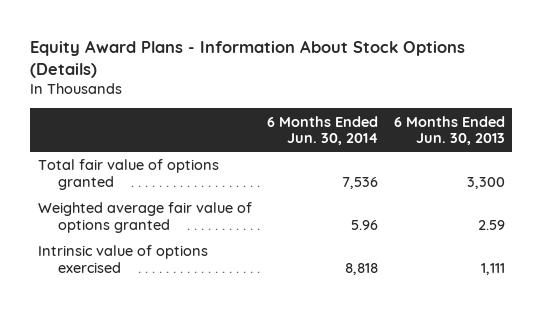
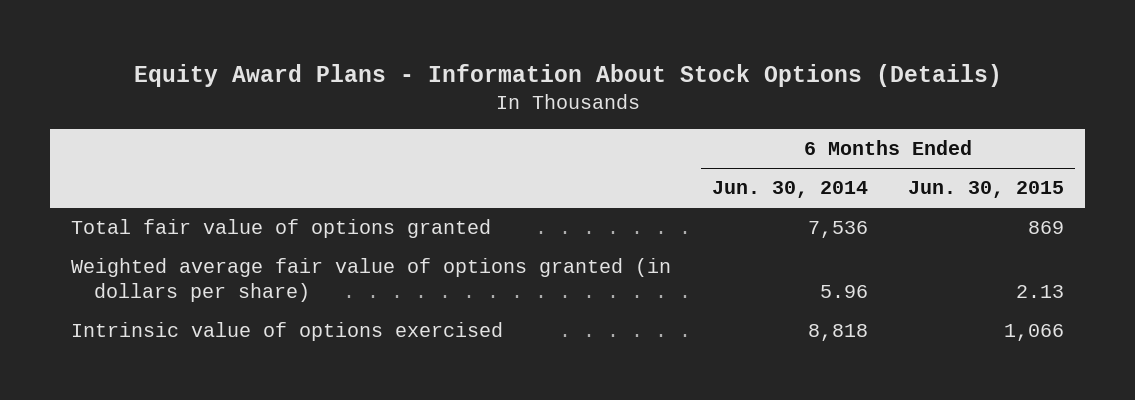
- | 6 Months Ended Jun. 30, 2014 | 6 Months Ended Jun. 30, 2013
+ | 6 Months Ended Jun. 30, 2014 | 6 Months Ended Jun. 30, 2015
- Weighted average fair value of options granted | 5.96 | 2.59
+ Weighted average fair value of options granted (in dollars per share) | 5.96 | 2.13

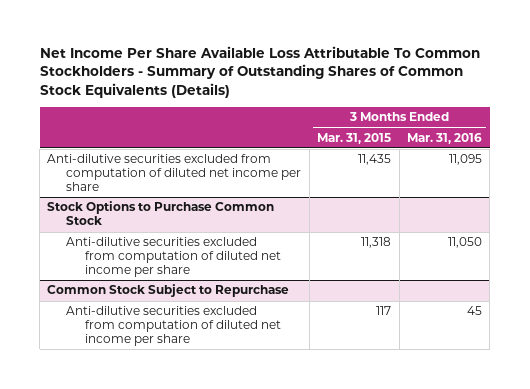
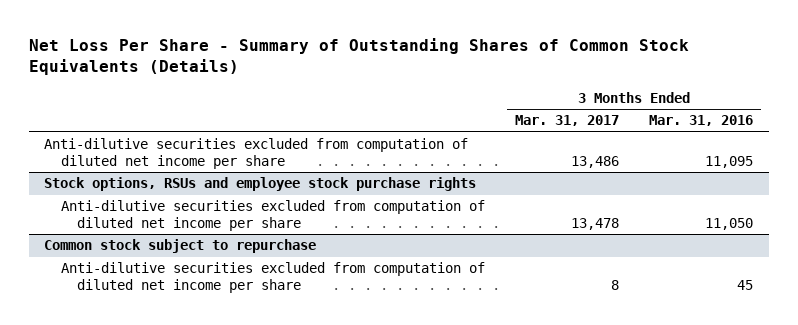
- Net Income Per Share Available Loss Attributable To Common Stockholders - Summary of Outstanding Shares of Common Stock Equivalents (Details)
+ Net Loss Per Share - Summary of Outstanding Shares of Common Stock Equivalents (Details)
- | 3 Months Ended Mar. 31, 2015 | 3 Months Ended Mar. 31, 2016
+ | 3 Months Ended Mar. 31, 2017 | 3 Months Ended Mar. 31, 2016
- Stock Options to Purchase Common Stock
+ Stock options, RSUs and employee stock purchase rights
- Common Stock Subject to Repurchase
+ Common stock subject to repurchase

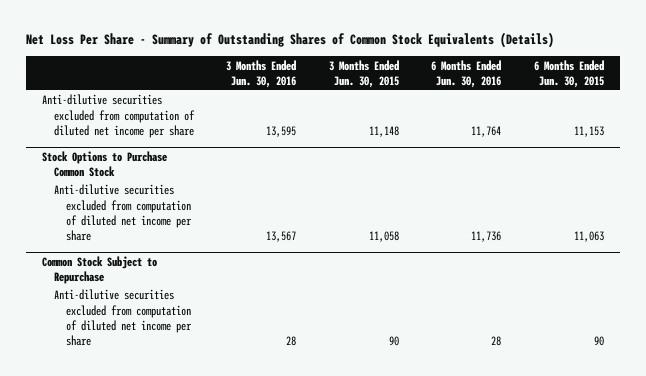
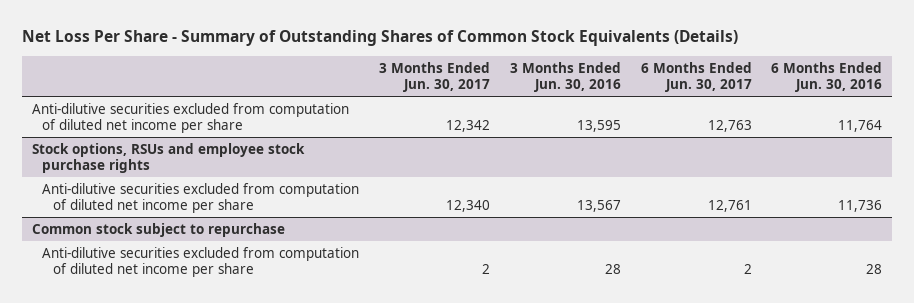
- | 3 Months Ended Jun. 30, 2016 | 3 Months Ended Jun. 30, 2015 | 6 Months Ended Jun. 30, 2016 | 6 Months Ended Jun. 30, 2015
+ | 3 Months Ended Jun. 30, 2017 | 3 Months Ended Jun. 30, 2016 | 6 Months Ended Jun. 30, 2017 | 6 Months Ended Jun. 30, 2016
- Stock Options to Purchase Common Stock
+ Stock options, RSUs and employee stock purchase rights
- Common Stock Subject to Repurchase
+ Common stock subject to repurchase

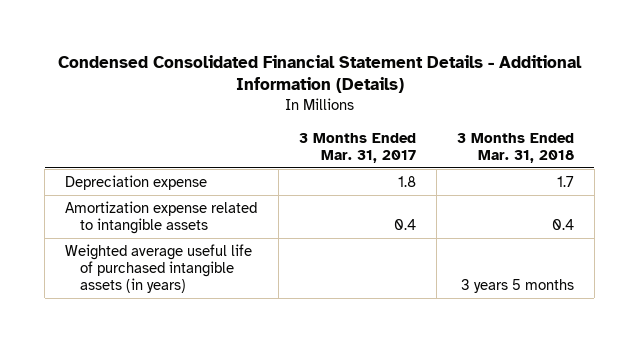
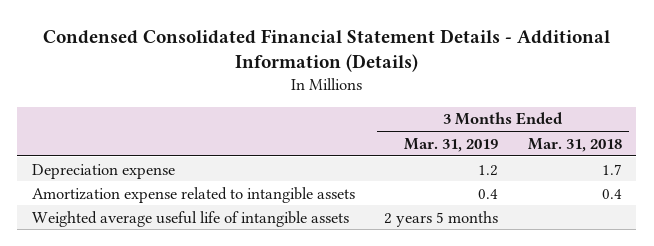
- | 3 Months Ended Mar. 31, 2017 | 3 Months Ended Mar. 31, 2018
+ | 3 Months Ended Mar. 31, 2019 | 3 Months Ended Mar. 31, 2018
- Weighted average useful life of purchased intangible assets (in years) | | 3 years 5 months
+ Weighted average useful life of intangible assets | 2 years 5 months |

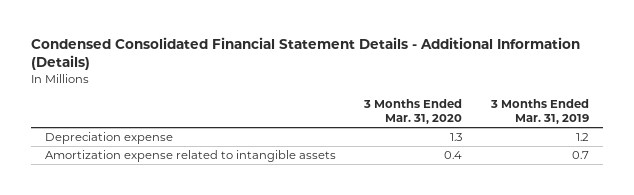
- | 3 Months Ended Mar. 31, 2019 | 3 Months Ended Mar. 31, 2018
+ | 3 Months Ended Mar. 31, 2020 | 3 Months Ended Mar. 31, 2019
- Amortization expense related to intangible assets | 0.4 | 0.4
- Weighted average useful life of intangible assets | 2 years 5 months |
+ Amortization expense related to intangible assets | 0.4 | 0.7

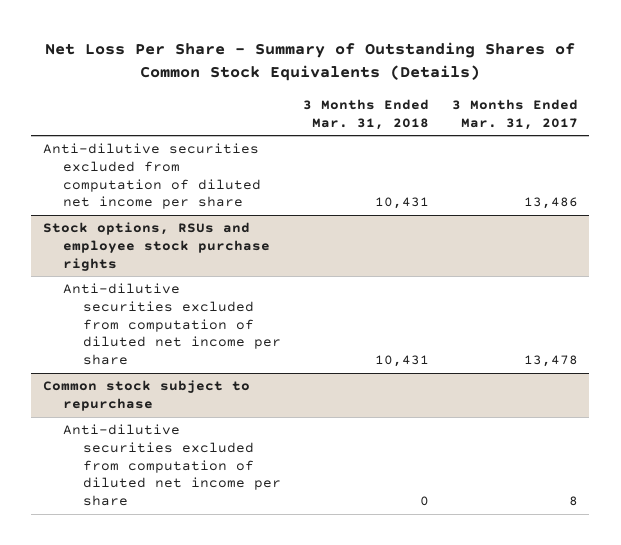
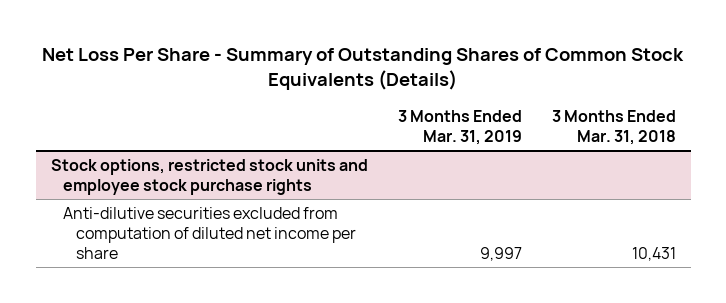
- | 3 Months Ended Mar. 31, 2018 | 3 Months Ended Mar. 31, 2017
+ | 3 Months Ended Mar. 31, 2019 | 3 Months Ended Mar. 31, 2018
- Anti-dilutive securities excluded from computation of diluted net income per share | 10,431 | 13,486
- Stock options, RSUs and employee stock purchase rights
+ Stock options, restricted stock units and employee stock purchase rights
- Common stock subject to repurchase
- Anti-dilutive securities excluded from computation of diluted net income per share | 0 | 8

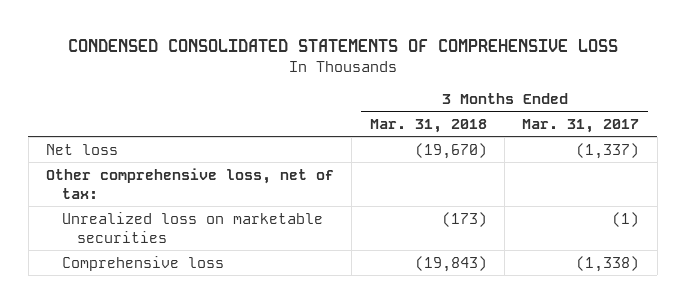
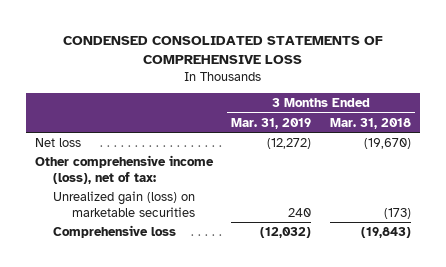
- | 3 Months Ended Mar. 31, 2018 | 3 Months Ended Mar. 31, 2017
+ | 3 Months Ended Mar. 31, 2019 | 3 Months Ended Mar. 31, 2018
- Other comprehensive loss, net of tax:
- Unrealized loss on marketable securities | (173) | (1)
+ Other comprehensive income (loss), net of tax:
+ Unrealized gain (loss) on marketable securities | 240 | (173)

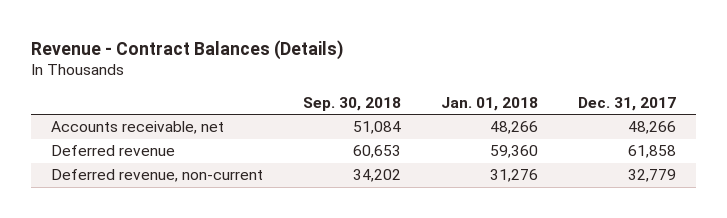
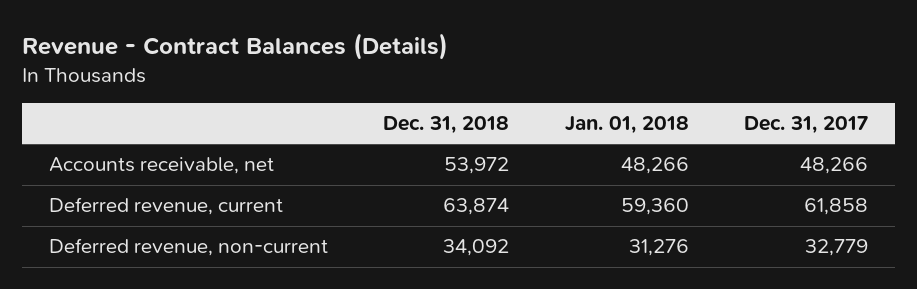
- | Sep. 30, 2018 | Jan. 01, 2018 | Dec. 31, 2017
+ | Dec. 31, 2018 | Jan. 01, 2018 | Dec. 31, 2017
- Deferred revenue | 60,653 | 59,360 | 61,858
+ Deferred revenue, current | 63,874 | 59,360 | 61,858

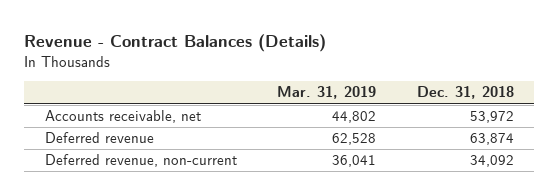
- | Dec. 31, 2018 | Jan. 01, 2018 | Dec. 31, 2017
+ | Mar. 31, 2019 | Dec. 31, 2018
- Deferred revenue, current | 63,874 | 59,360 | 61,858
+ Deferred revenue | 62,528 | 63,874

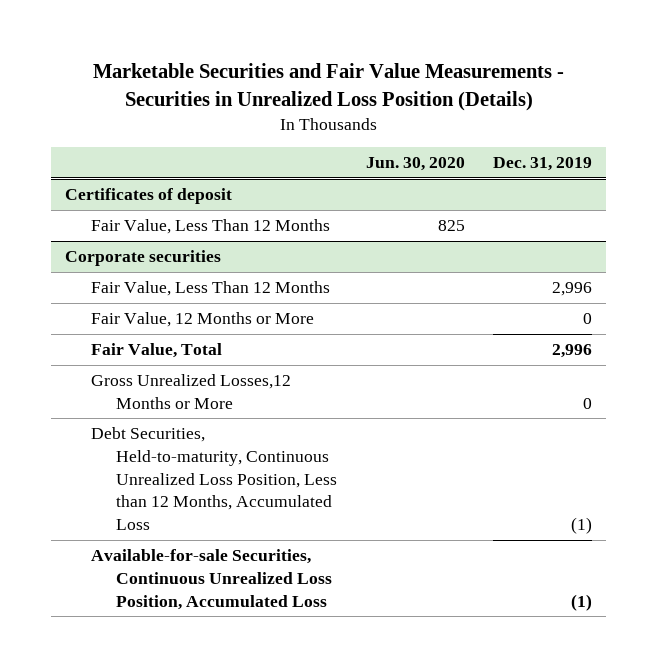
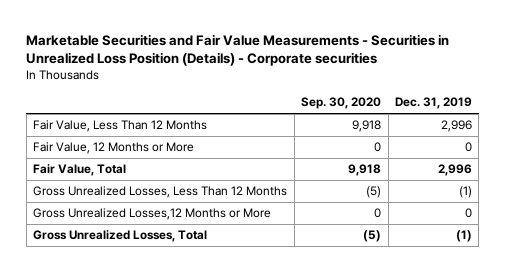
- Marketable Securities and Fair Value Measurements - Securities in Unrealized Loss Position (Details)
+ Marketable Securities and Fair Value Measurements - Securities in Unrealized Loss Position (Details) - Corporate securities
- | Jun. 30, 2020 | Dec. 31, 2019
+ | Sep. 30, 2020 | Dec. 31, 2019
- Certificates of deposit
- Fair Value, Less Than 12 Months | 825 |
- Corporate securities
+ Gross Unrealized Losses, Less Than 12 Months | (5) | (1)
- Debt Securities, Held-to-maturity, Continuous Unrealized Loss Position, Less than 12 Months, Accumulated Loss | | (1)
- Available-for-sale Securities, Continuous Unrealized Loss Position, Accumulated Loss | | (1)
+ Gross Unrealized Losses, Total | (5) | (1)

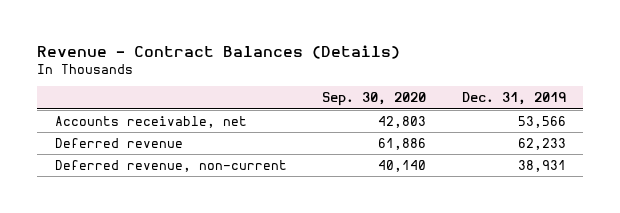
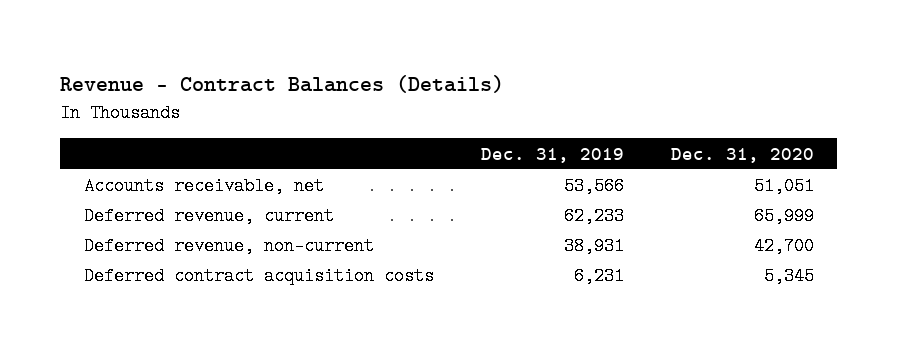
- | Sep. 30, 2020 | Dec. 31, 2019
+ | Dec. 31, 2019 | Dec. 31, 2020
- Deferred revenue | 61,886 | 62,233
+ Deferred revenue, current | 62,233 | 65,999
+ Deferred contract acquisition costs | 6,231 | 5,345

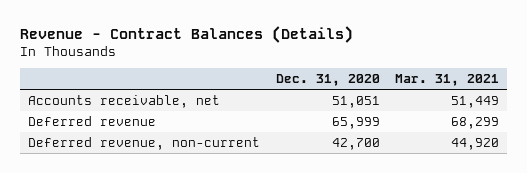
- | Dec. 31, 2019 | Dec. 31, 2020
+ | Dec. 31, 2020 | Mar. 31, 2021
- Deferred revenue, current | 62,233 | 65,999
+ Deferred revenue | 65,999 | 68,299
- Deferred contract acquisition costs | 6,231 | 5,345

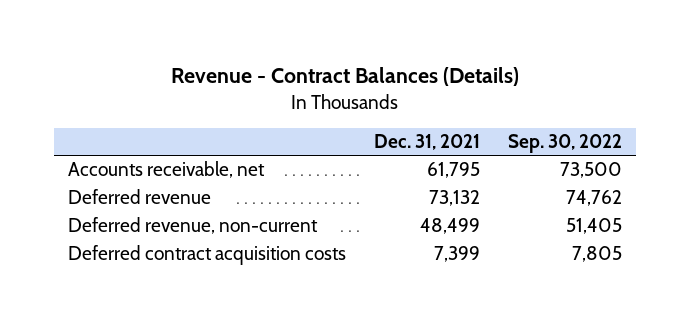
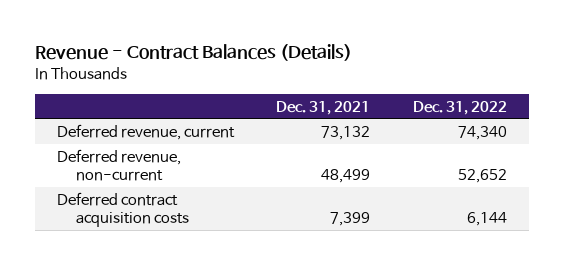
- | Dec. 31, 2021 | Sep. 30, 2022
+ | Dec. 31, 2021 | Dec. 31, 2022
- Accounts receivable, net | 61,795 | 73,500
- Deferred revenue | 73,132 | 74,762
+ Deferred revenue, current | 73,132 | 74,340

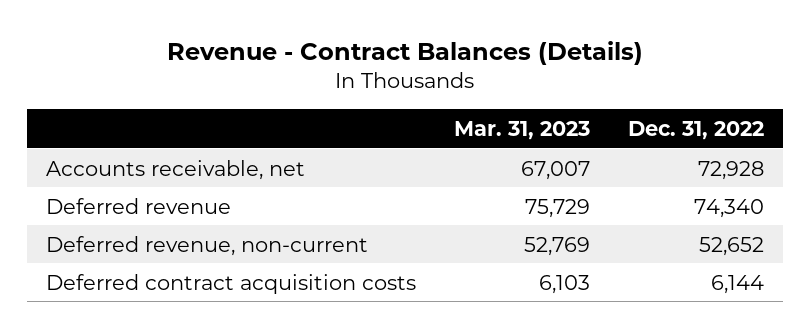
- | Dec. 31, 2021 | Dec. 31, 2022
+ | Mar. 31, 2023 | Dec. 31, 2022
- Deferred revenue, current | 73,132 | 74,340
+ Accounts receivable, net | 67,007 | 72,928
+ Deferred revenue | 75,729 | 74,340

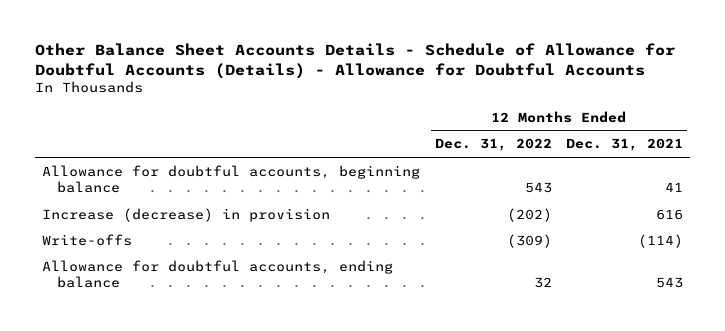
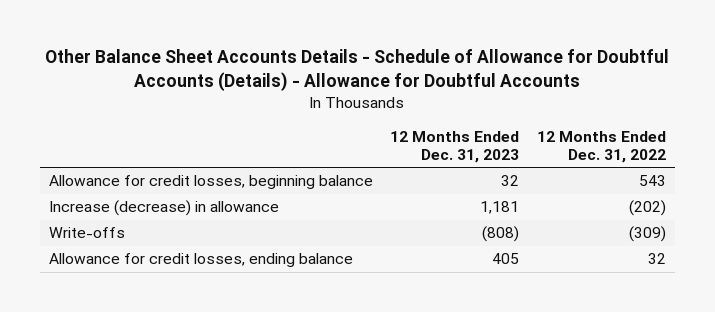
- | 12 Months Ended Dec. 31, 2022 | 12 Months Ended Dec. 31, 2021
+ | 12 Months Ended Dec. 31, 2023 | 12 Months Ended Dec. 31, 2022
- Allowance for doubtful accounts, beginning balance | 543 | 41
- Increase (decrease) in provision | (202) | 616
+ Allowance for credit losses, beginning balance | 32 | 543
+ Increase (decrease) in allowance | 1,181 | (202)
- Allowance for doubtful accounts, ending balance | 32 | 543
+ Allowance for credit losses, ending balance | 405 | 32

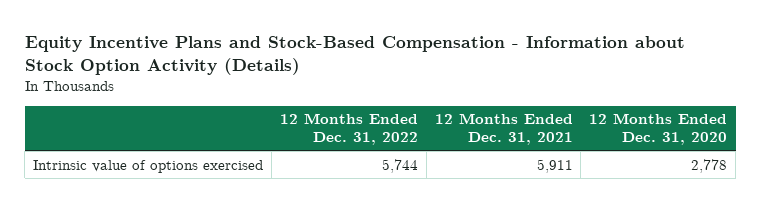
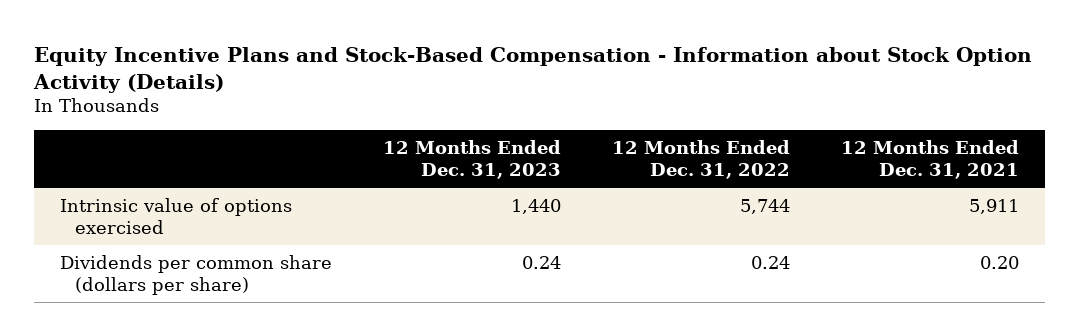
- | 12 Months Ended Dec. 31, 2022 | 12 Months Ended Dec. 31, 2021 | 12 Months Ended Dec. 31, 2020
+ | 12 Months Ended Dec. 31, 2023 | 12 Months Ended Dec. 31, 2022 | 12 Months Ended Dec. 31, 2021
+ Dividends per common share (dollars per share) | 0.24 | 0.24 | 0.20

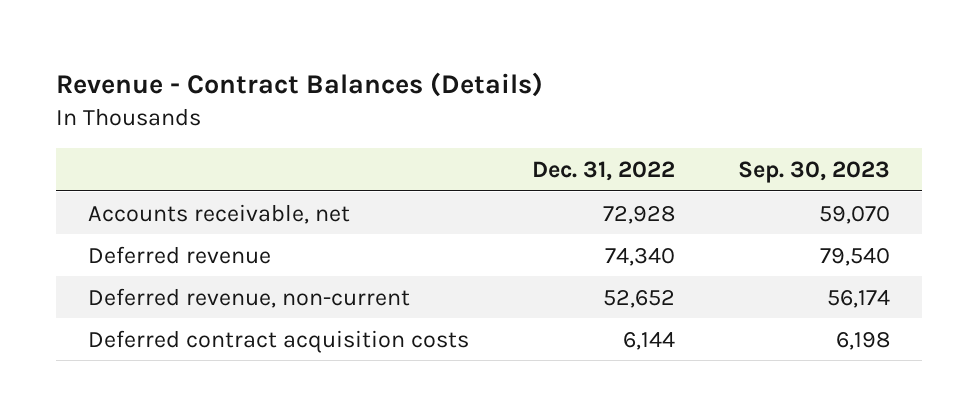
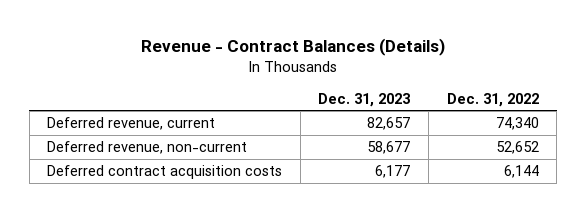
- | Dec. 31, 2022 | Sep. 30, 2023
+ | Dec. 31, 2023 | Dec. 31, 2022
- Accounts receivable, net | 72,928 | 59,070
- Deferred revenue | 74,340 | 79,540
+ Deferred revenue, current | 82,657 | 74,340

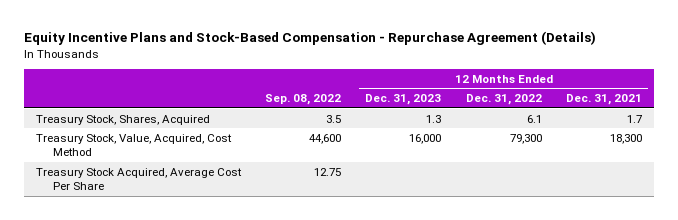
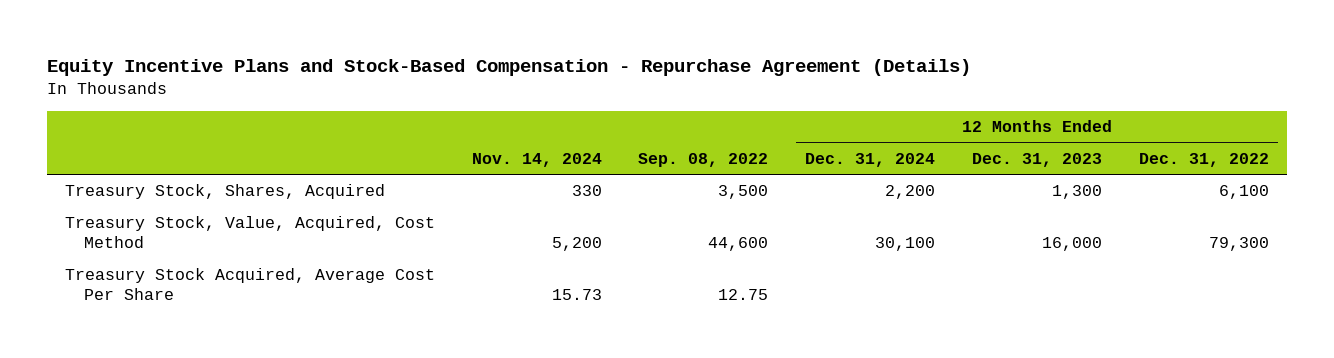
- | Sep. 08, 2022 | 12 Months Ended Dec. 31, 2023 | 12 Months Ended Dec. 31, 2022 | 12 Months Ended Dec. 31, 2021
+ | Nov. 14, 2024 | Sep. 08, 2022 | 12 Months Ended Dec. 31, 2024 | 12 Months Ended Dec. 31, 2023 | 12 Months Ended Dec. 31, 2022
- Treasury Stock, Shares, Acquired | 3.5 | 1.3 | 6.1 | 1.7
+ Treasury Stock, Shares, Acquired | 330 | 3,500 | 2,200 | 1,300 | 6,100

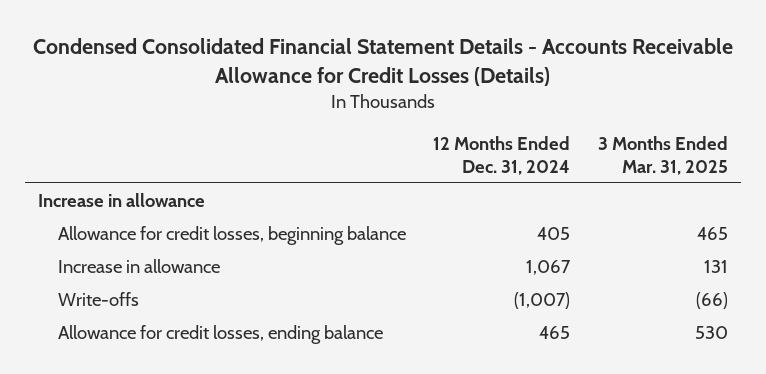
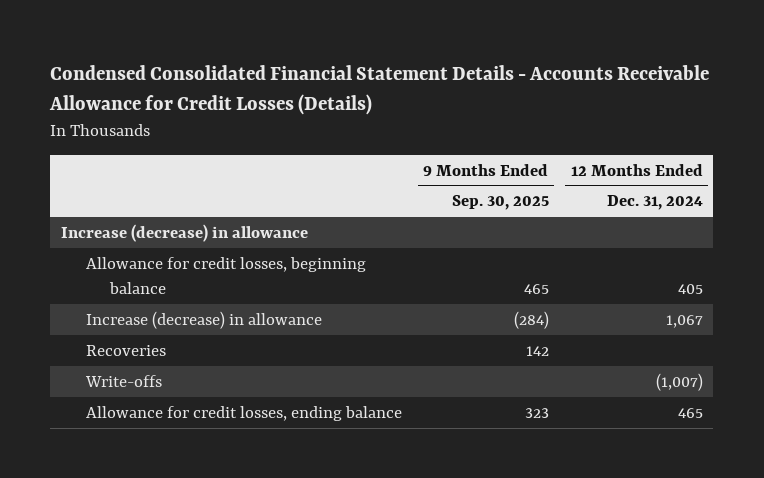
- | 12 Months Ended Dec. 31, 2024 | 3 Months Ended Mar. 31, 2025
+ | 9 Months Ended Sep. 30, 2025 | 12 Months Ended Dec. 31, 2024
- Increase in allowance
+ Increase (decrease) in allowance
- Increase in allowance | 1,067 | 131
+ Increase (decrease) in allowance | (284) | 1,067
+ Recoveries | 142 |

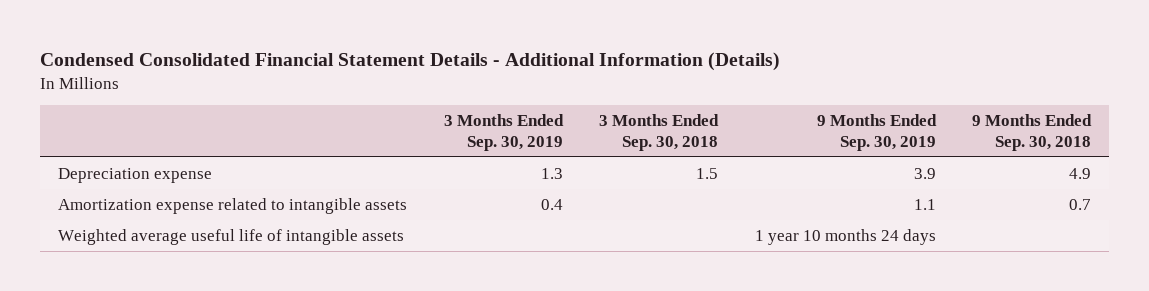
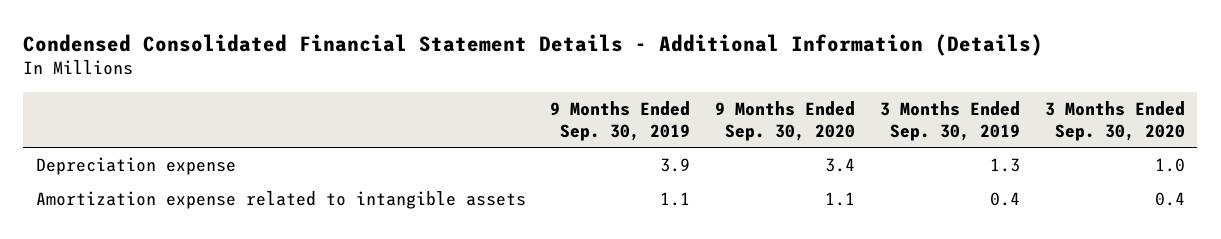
- | 3 Months Ended Sep. 30, 2019 | 3 Months Ended Sep. 30, 2018 | 9 Months Ended Sep. 30, 2019 | 9 Months Ended Sep. 30, 2018
+ | 9 Months Ended Sep. 30, 2019 | 9 Months Ended Sep. 30, 2020 | 3 Months Ended Sep. 30, 2019 | 3 Months Ended Sep. 30, 2020
- Weighted average useful life of intangible assets | | | 1 year 10 months 24 days |

